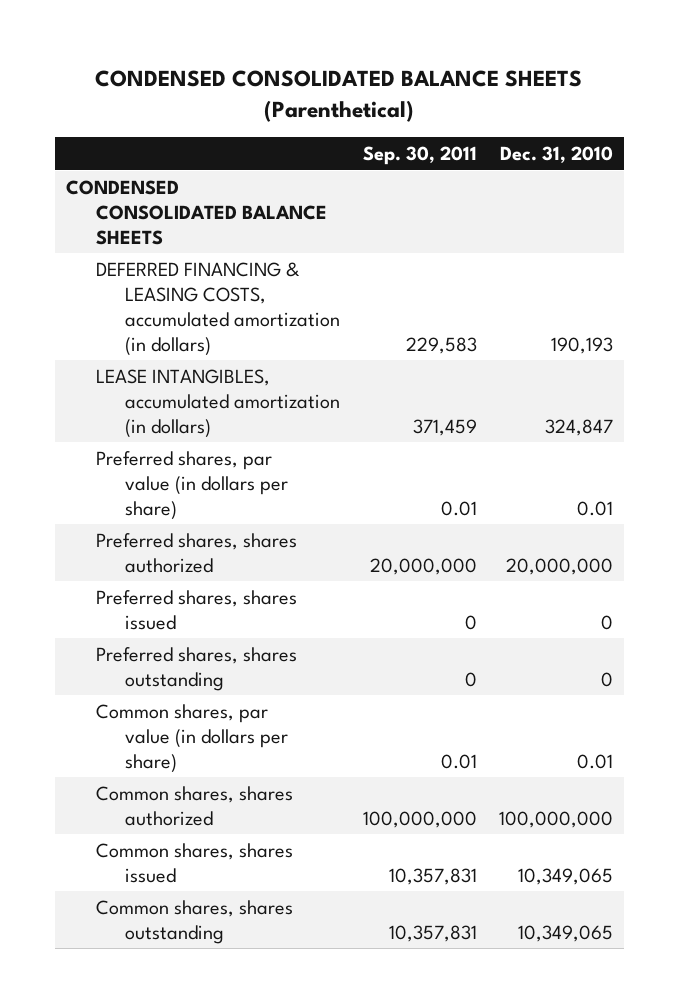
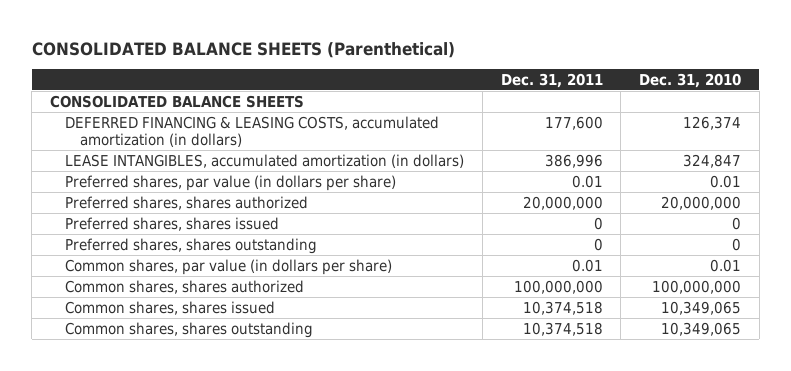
- CONDENSED CONSOLIDATED BALANCE SHEETS (Parenthetical)
+ CONSOLIDATED BALANCE SHEETS (Parenthetical)
- | Sep. 30, 2011 | Dec. 31, 2010
+ | Dec. 31, 2011 | Dec. 31, 2010
- CONDENSED CONSOLIDATED BALANCE SHEETS
- DEFERRED FINANCING & LEASING COSTS, accumulated amortization (in dollars) | 229,583 | 190,193
+ CONSOLIDATED BALANCE SHEETS
+ DEFERRED FINANCING & LEASING COSTS, accumulated amortization (in dollars) | 177,600 | 126,374

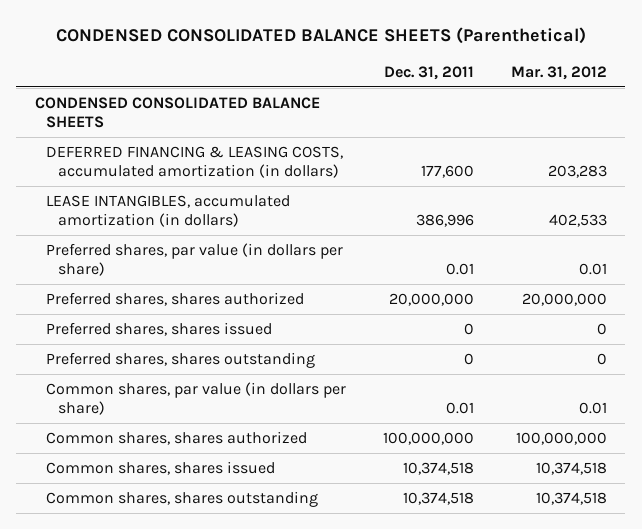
- CONSOLIDATED BALANCE SHEETS (Parenthetical)
+ CONDENSED CONSOLIDATED BALANCE SHEETS (Parenthetical)
- | Dec. 31, 2011 | Dec. 31, 2010
+ | Dec. 31, 2011 | Mar. 31, 2012
- CONSOLIDATED BALANCE SHEETS
+ CONDENSED CONSOLIDATED BALANCE SHEETS

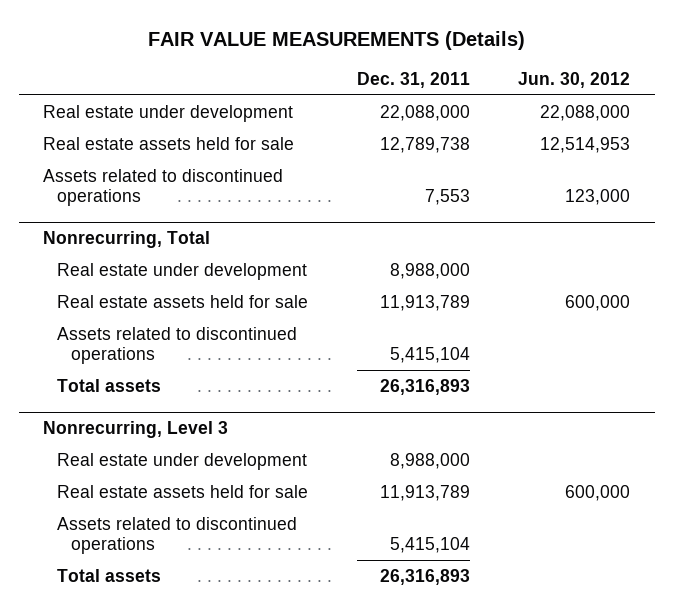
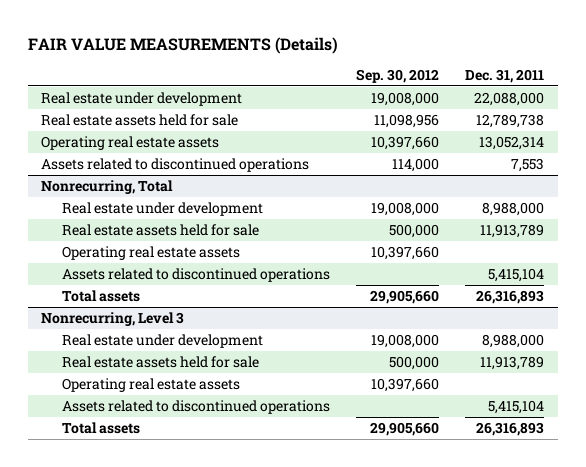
- | Dec. 31, 2011 | Jun. 30, 2012
+ | Sep. 30, 2012 | Dec. 31, 2011
+ Operating real estate assets | 10,397,660 | 13,052,314
@ Nonrecurring, Total
+ Operating real estate assets | 10,397,660 |
@ Nonrecurring, Level 3
+ Operating real estate assets | 10,397,660 |

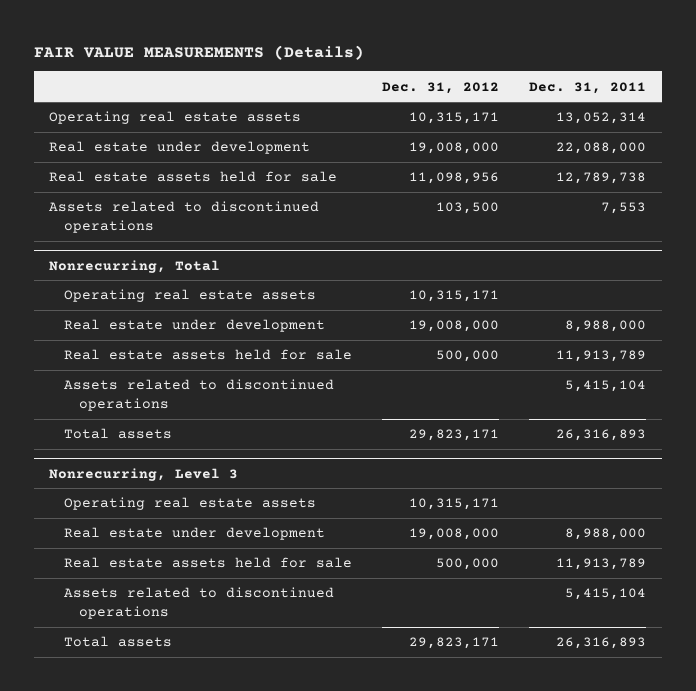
- | Sep. 30, 2012 | Dec. 31, 2011
+ | Dec. 31, 2012 | Dec. 31, 2011
moved up: Operating real estate assets | 10,315,171 | 13,052,314
@ Nonrecurring, Total
moved up: Operating real estate assets | 10,315,171 |
@ Nonrecurring, Level 3
moved up: Operating real estate assets | 10,315,171 |

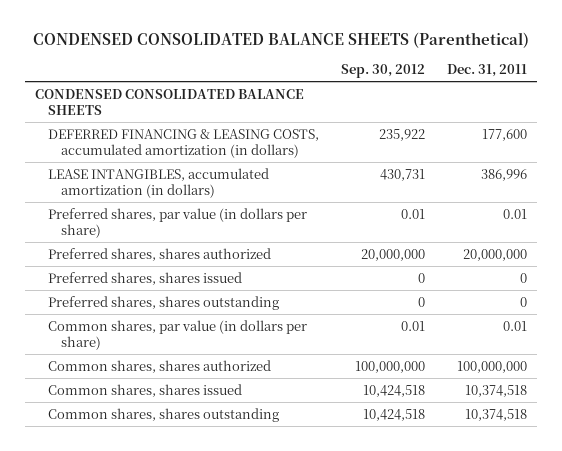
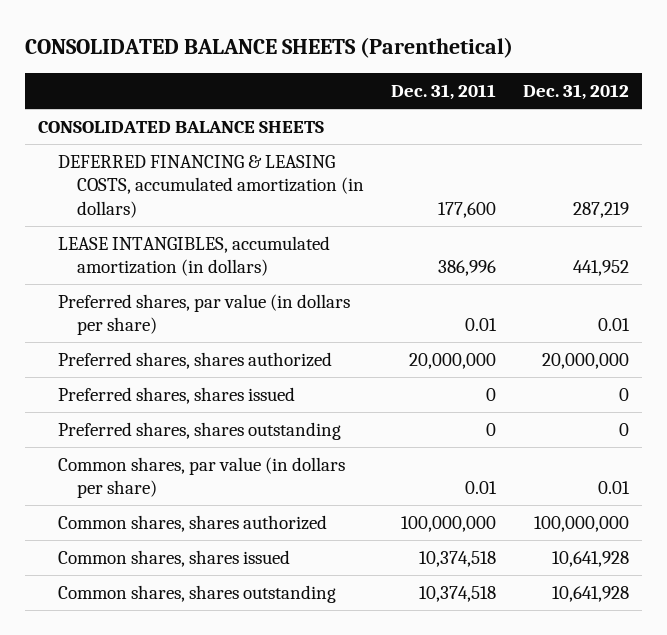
- CONDENSED CONSOLIDATED BALANCE SHEETS (Parenthetical)
+ CONSOLIDATED BALANCE SHEETS (Parenthetical)
- | Sep. 30, 2012 | Dec. 31, 2011
+ | Dec. 31, 2011 | Dec. 31, 2012
- CONDENSED CONSOLIDATED BALANCE SHEETS
+ CONSOLIDATED BALANCE SHEETS

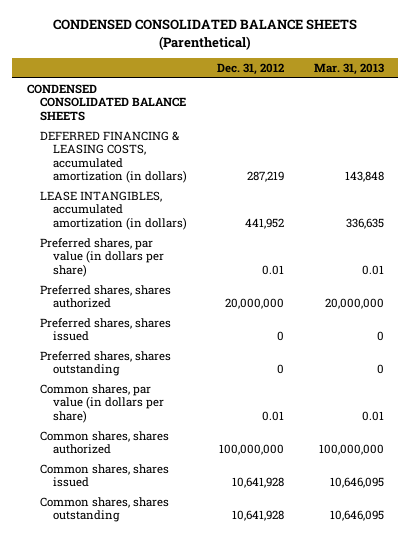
- CONSOLIDATED BALANCE SHEETS (Parenthetical)
+ CONDENSED CONSOLIDATED BALANCE SHEETS (Parenthetical)
- | Dec. 31, 2011 | Dec. 31, 2012
+ | Dec. 31, 2012 | Mar. 31, 2013
- CONSOLIDATED BALANCE SHEETS
+ CONDENSED CONSOLIDATED BALANCE SHEETS

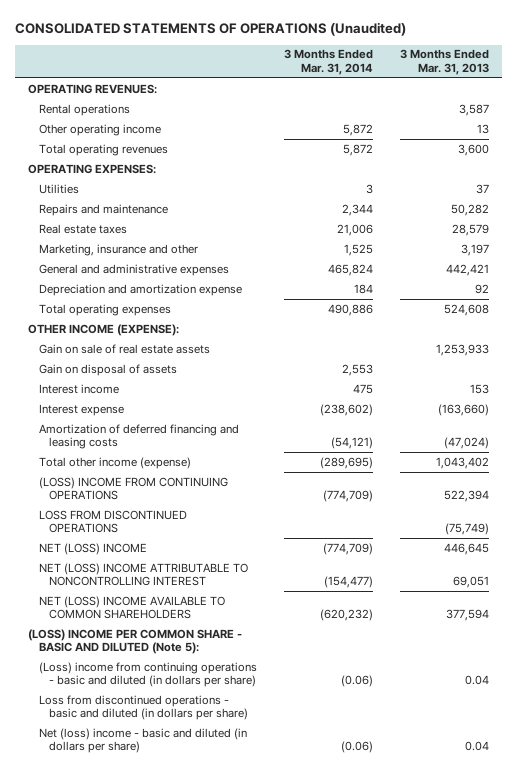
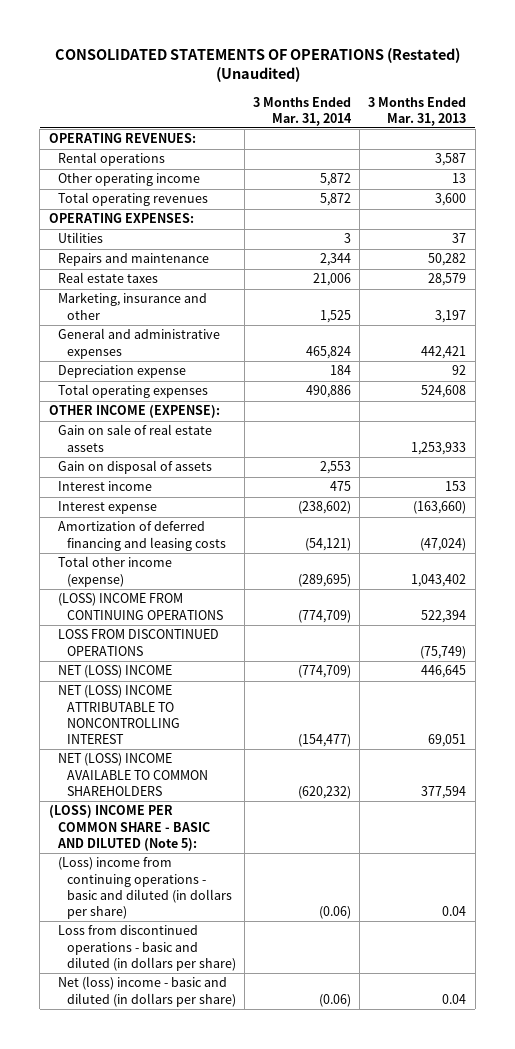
- CONSOLIDATED STATEMENTS OF OPERATIONS (Unaudited)
+ CONSOLIDATED STATEMENTS OF OPERATIONS (Restated) (Unaudited)
- Depreciation and amortization expense | 184 | 92
+ Depreciation expense | 184 | 92

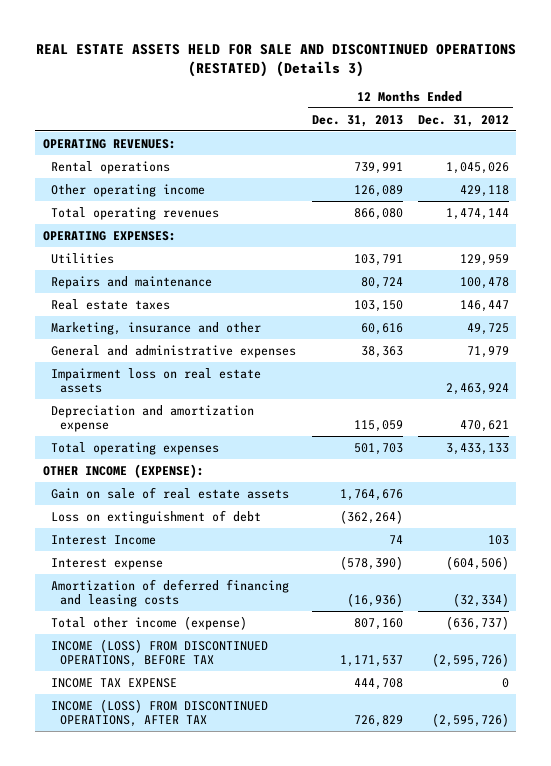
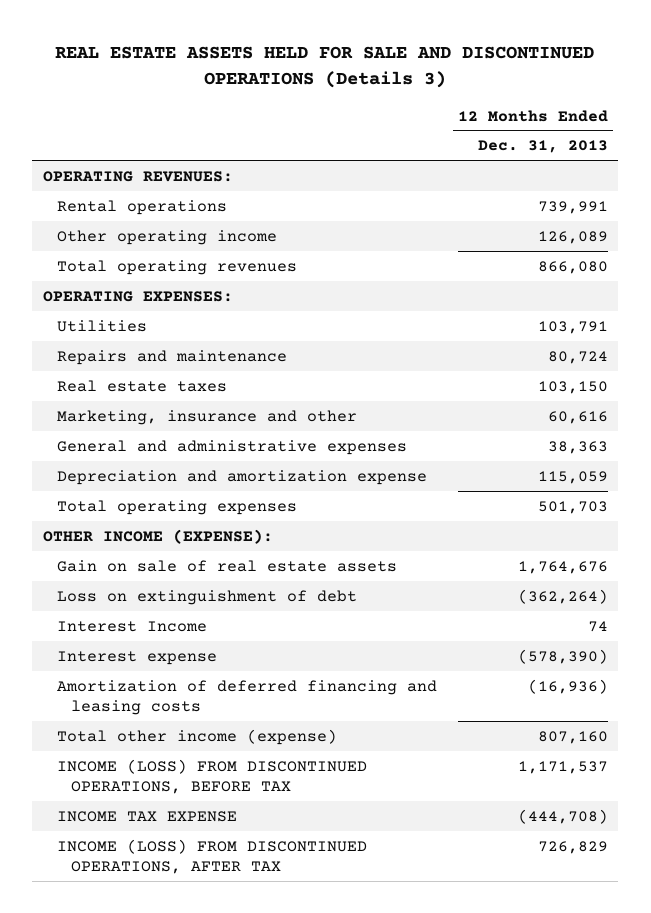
- REAL ESTATE ASSETS HELD FOR SALE AND DISCONTINUED OPERATIONS (RESTATED) (Details 3)
+ REAL ESTATE ASSETS HELD FOR SALE AND DISCONTINUED OPERATIONS (Details 3)
- | 12 Months Ended Dec. 31, 2013 | 12 Months Ended Dec. 31, 2012
+ | 12 Months Ended Dec. 31, 2013
- Impairment loss on real estate assets | | 2,463,924
- INCOME TAX EXPENSE | 444,708 | 0
+ INCOME TAX EXPENSE | (444,708)

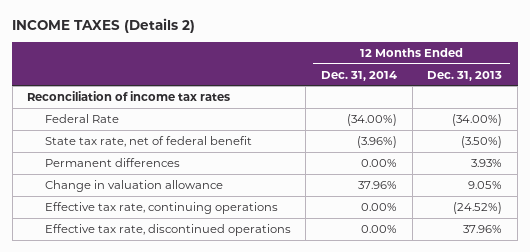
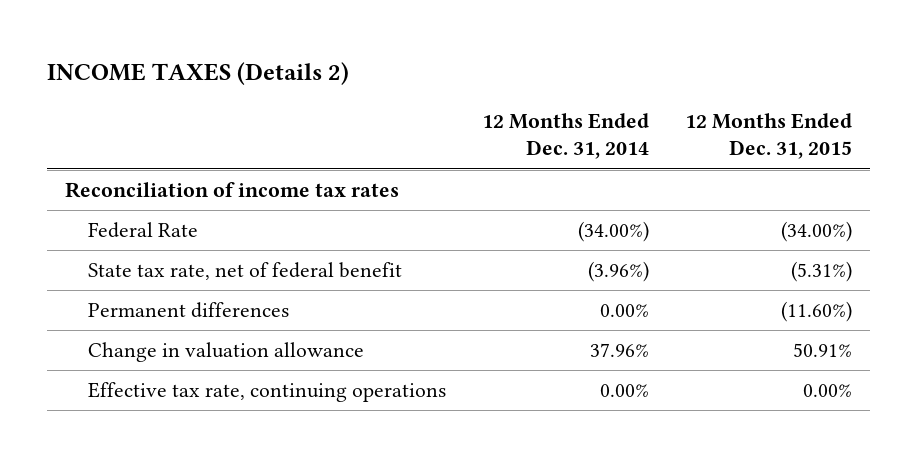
- | 12 Months Ended Dec. 31, 2014 | 12 Months Ended Dec. 31, 2013
+ | 12 Months Ended Dec. 31, 2014 | 12 Months Ended Dec. 31, 2015
- Effective tax rate, discontinued operations | 0.00% | 37.96%

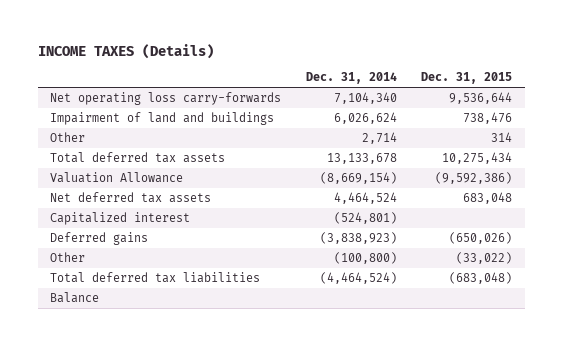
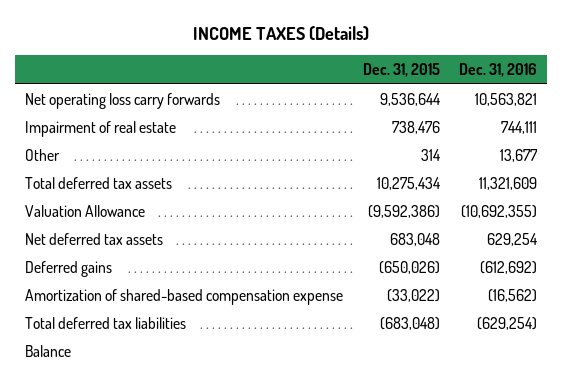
- | Dec. 31, 2014 | Dec. 31, 2015
+ | Dec. 31, 2015 | Dec. 31, 2016
- Net operating loss carry-forwards | 7,104,340 | 9,536,644
- Impairment of land and buildings | 6,026,624 | 738,476
+ Net operating loss carry forwards | 9,536,644 | 10,563,821
+ Impairment of real estate | 738,476 | 744,111
- Capitalized interest | (524,801) |
- Other | (100,800) | (33,022)
+ Amortization of shared-based compensation expense | (33,022) | (16,562)

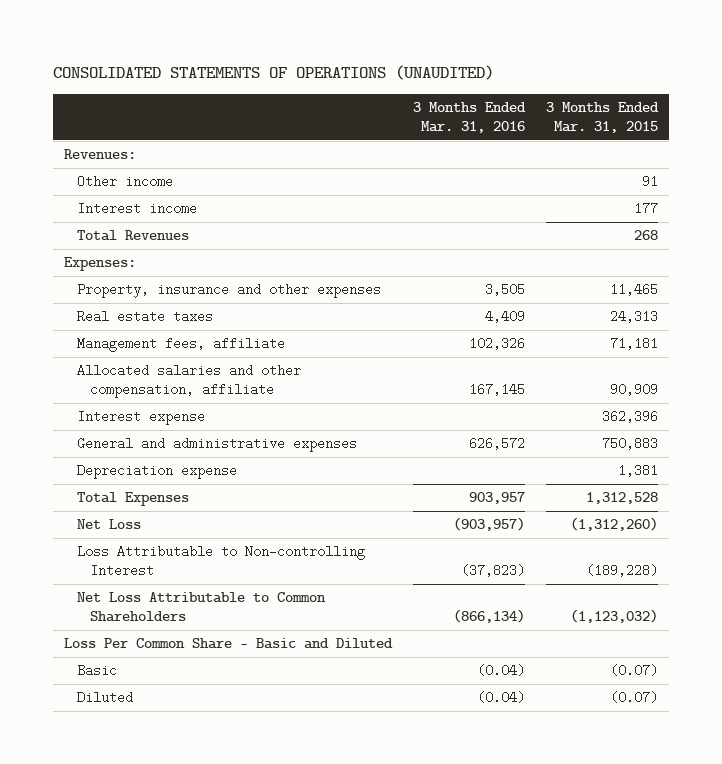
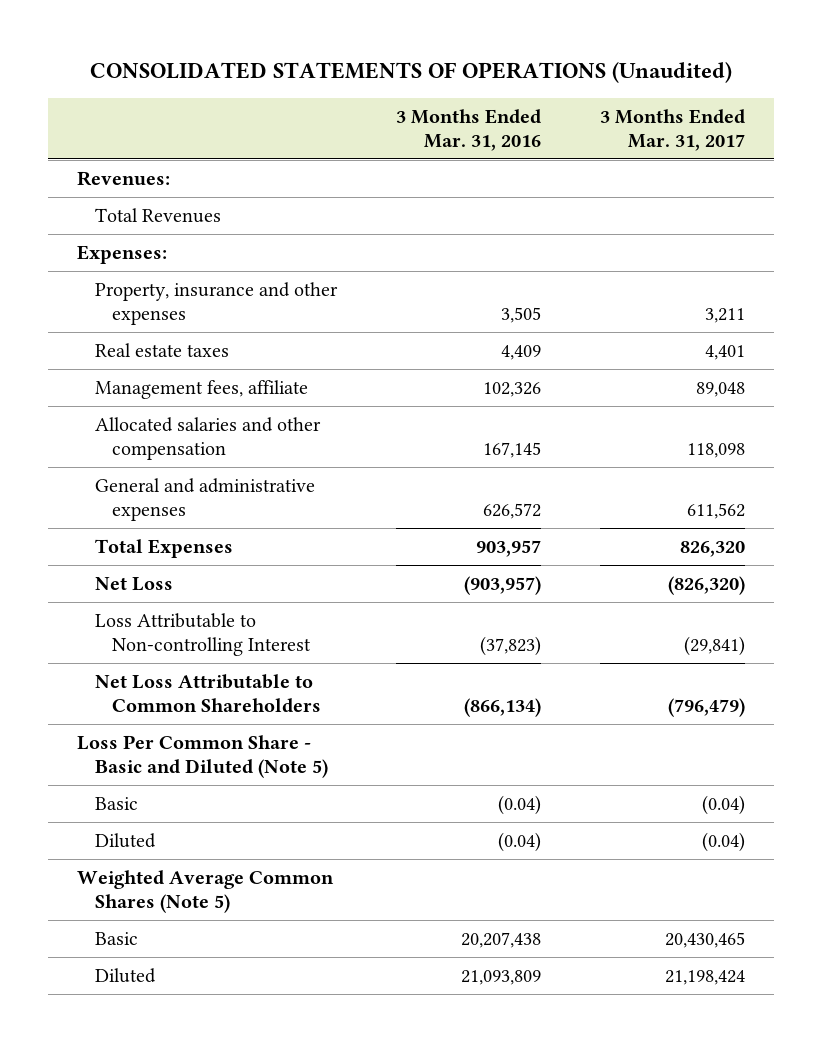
- CONSOLIDATED STATEMENTS OF OPERATIONS (UNAUDITED)
+ CONSOLIDATED STATEMENTS OF OPERATIONS (Unaudited)
- | 3 Months Ended Mar. 31, 2016 | 3 Months Ended Mar. 31, 2015
+ | 3 Months Ended Mar. 31, 2016 | 3 Months Ended Mar. 31, 2017
- Other income | | 91
- Interest income | | 177
- Allocated salaries and other compensation, affiliate | 167,145 | 90,909
- Interest expense | | 362,396
+ Allocated salaries and other compensation | 167,145 | 118,098
- Depreciation expense | | 1,381
- Loss Per Common Share - Basic and Diluted
+ Loss Per Common Share - Basic and Diluted (Note 5)
+ Weighted Average Common Shares (Note 5)
+ Basic | 20,207,438 | 20,430,465
+ Diluted | 21,093,809 | 21,198,424

